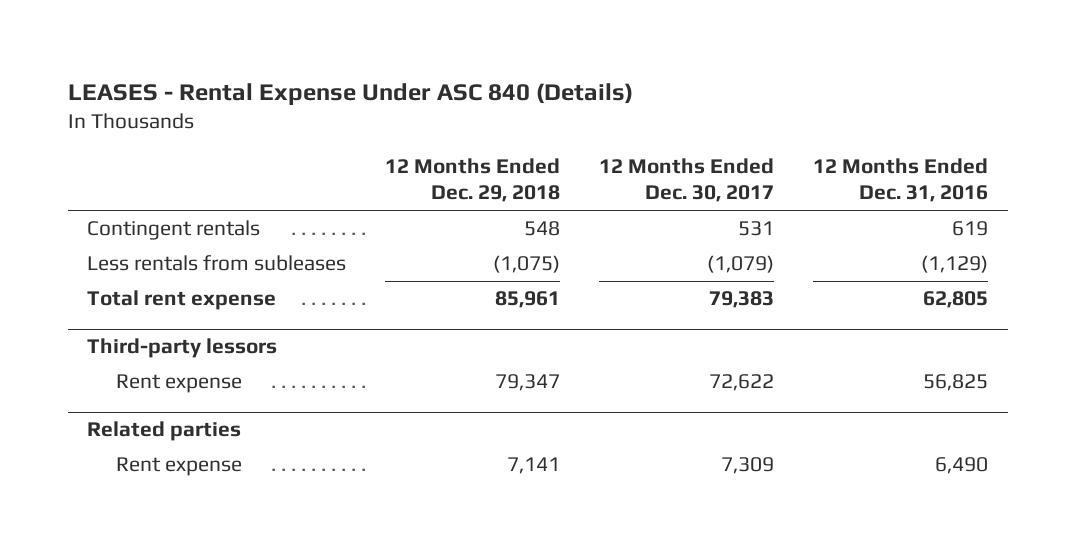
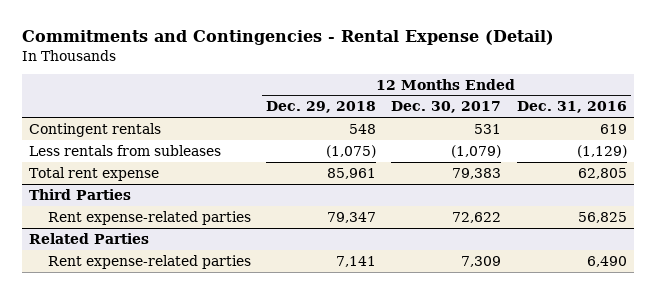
- LEASES - Rental Expense Under ASC 840 (Details)
+ Commitments and Contingencies - Rental Expense (Detail)
- Third-party lessors
- Rent expense | 79,347 | 72,622 | 56,825
- Related parties
- Rent expense | 7,141 | 7,309 | 6,490
+ Third Parties
+ Rent expense-related parties | 79,347 | 72,622 | 56,825
+ Related Parties
+ Rent expense-related parties | 7,141 | 7,309 | 6,490

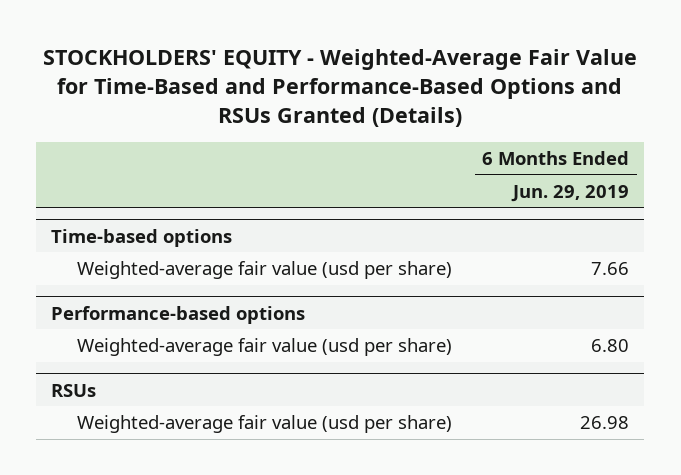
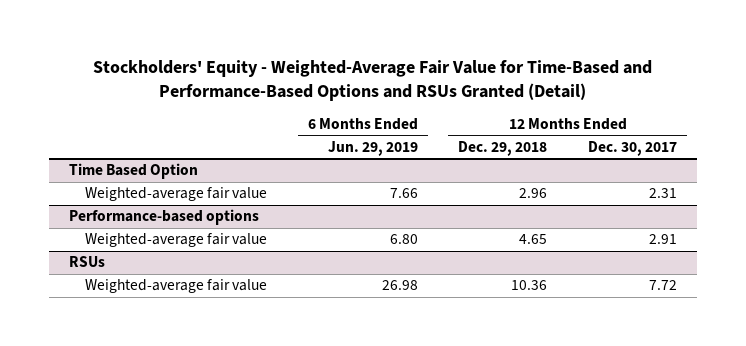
- STOCKHOLDERS' EQUITY - Weighted-Average Fair Value for Time-Based and Performance-Based Options and RSUs Granted (Details)
+ Stockholders' Equity - Weighted-Average Fair Value for Time-Based and Performance-Based Options and RSUs Granted (Detail)
- | 6 Months Ended Jun. 29, 2019
+ | 6 Months Ended Jun. 29, 2019 | 12 Months Ended Dec. 29, 2018 | 12 Months Ended Dec. 30, 2017
- Time-based options
- Weighted-average fair value (usd per share) | 7.66
+ Time Based Option
+ Weighted-average fair value | 7.66 | 2.96 | 2.31
@ Performance-based options
- Weighted-average fair value (usd per share) | 6.80
+ Weighted-average fair value | 6.80 | 4.65 | 2.91
@ RSUs
- Weighted-average fair value (usd per share) | 26.98
+ Weighted-average fair value | 26.98 | 10.36 | 7.72

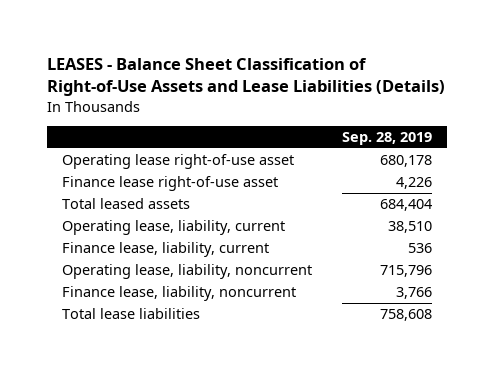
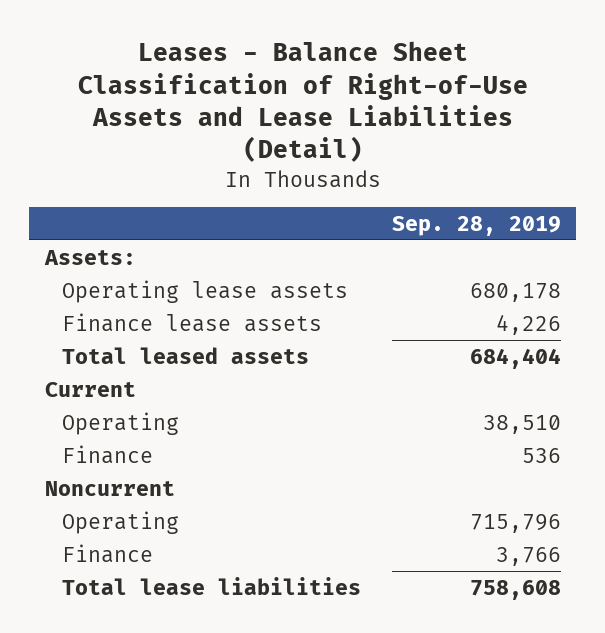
- LEASES - Balance Sheet Classification of Right-of-Use Assets and Lease Liabilities (Details)
+ Leases - Balance Sheet Classification of Right-of-Use Assets and Lease Liabilities (Detail)
- Operating lease right-of-use asset | 680,178
- Finance lease right-of-use asset | 4,226
+ Assets:
+ Operating lease assets | 680,178
+ Finance lease assets | 4,226
- Operating lease, liability, current | 38,510
- Finance lease, liability, current | 536
- Operating lease, liability, noncurrent | 715,796
- Finance lease, liability, noncurrent | 3,766
+ Current
+ Operating | 38,510
+ Finance | 536
+ Noncurrent
+ Operating | 715,796
+ Finance | 3,766

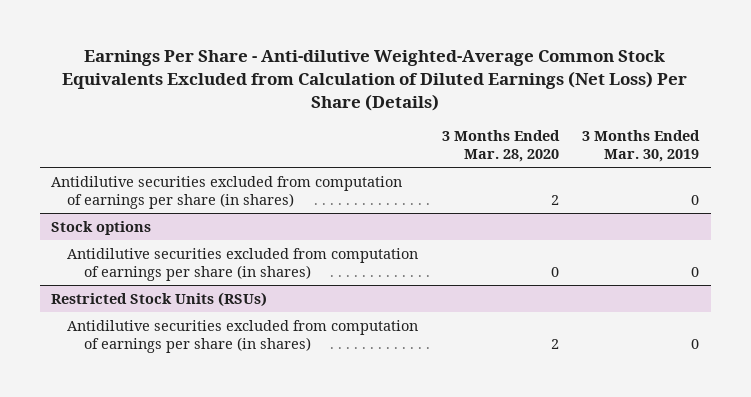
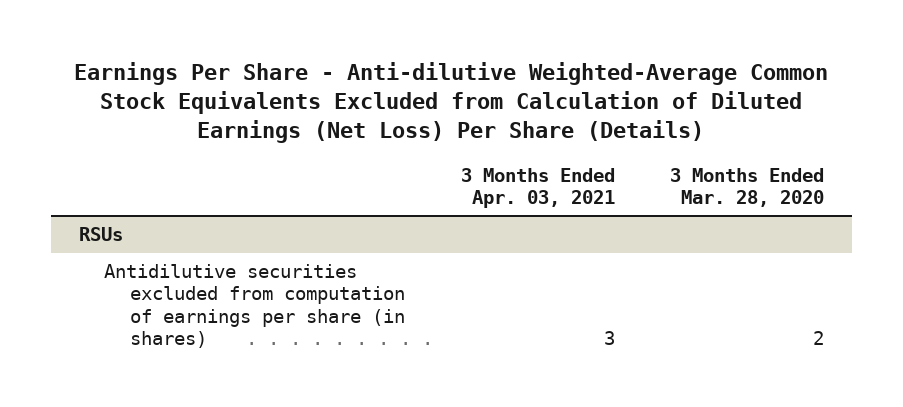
- | 3 Months Ended Mar. 28, 2020 | 3 Months Ended Mar. 30, 2019
+ | 3 Months Ended Apr. 03, 2021 | 3 Months Ended Mar. 28, 2020
- Antidilutive securities excluded from computation of earnings per share (in shares) | 2 | 0
- Stock options
- Antidilutive securities excluded from computation of earnings per share (in shares) | 0 | 0
- Restricted Stock Units (RSUs)
+ RSUs

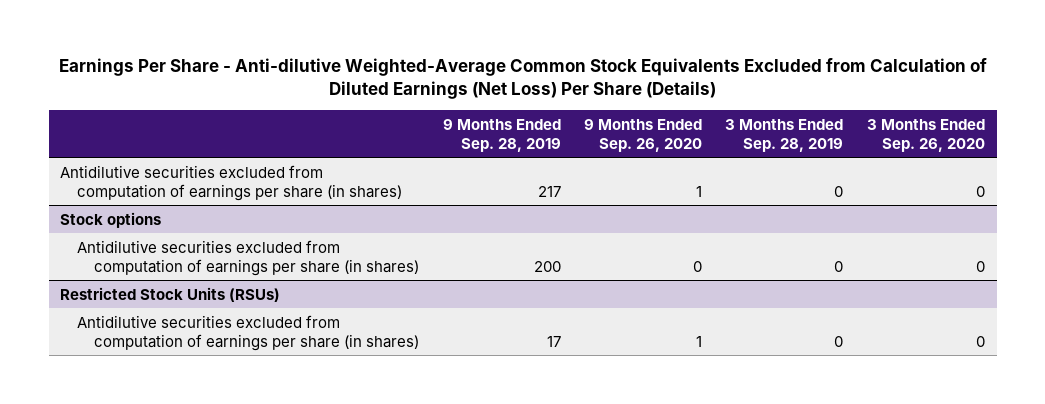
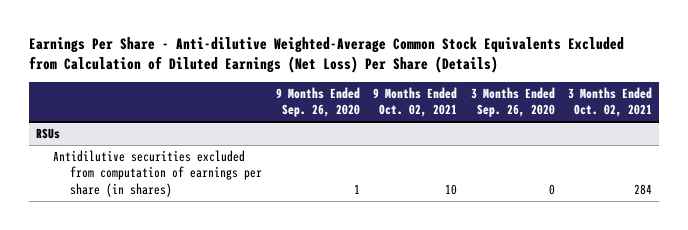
- | 9 Months Ended Sep. 28, 2019 | 9 Months Ended Sep. 26, 2020 | 3 Months Ended Sep. 28, 2019 | 3 Months Ended Sep. 26, 2020
+ | 9 Months Ended Sep. 26, 2020 | 9 Months Ended Oct. 02, 2021 | 3 Months Ended Sep. 26, 2020 | 3 Months Ended Oct. 02, 2021
- Antidilutive securities excluded from computation of earnings per share (in shares) | 217 | 1 | 0 | 0
- Stock options
- Antidilutive securities excluded from computation of earnings per share (in shares) | 200 | 0 | 0 | 0
- Restricted Stock Units (RSUs)
+ RSUs

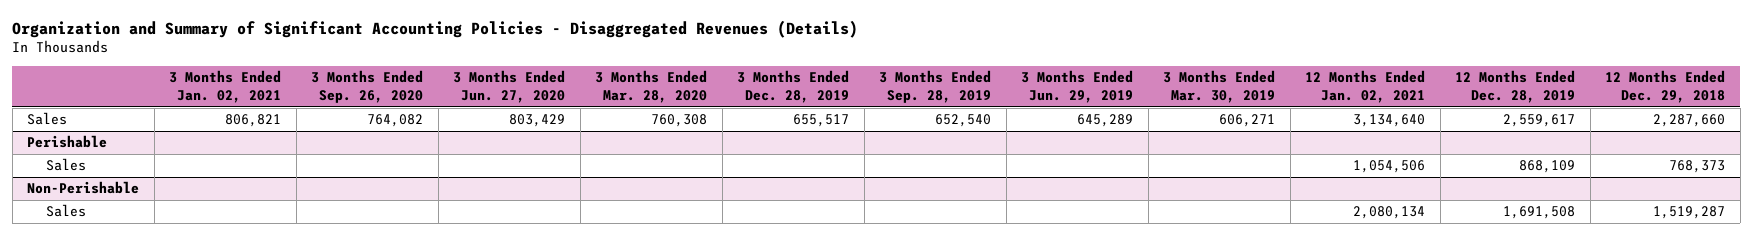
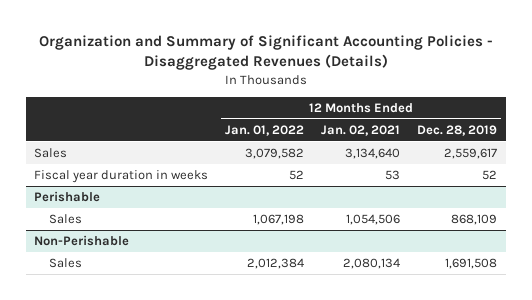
- | 3 Months Ended Jan. 02, 2021 | 3 Months Ended Sep. 26, 2020 | 3 Months Ended Jun. 27, 2020 | 3 Months Ended Mar. 28, 2020 | 3 Months Ended Dec. 28, 2019 | 3 Months Ended Sep. 28, 2019 | 3 Months Ended Jun. 29, 2019 | 3 Months Ended Mar. 30, 2019 | 12 Months Ended Jan. 02, 2021 | 12 Months Ended Dec. 28, 2019 | 12 Months Ended Dec. 29, 2018
+ | 12 Months Ended Jan. 01, 2022 | 12 Months Ended Jan. 02, 2021 | 12 Months Ended Dec. 28, 2019
+ Fiscal year duration in weeks | 52 | 53 | 52

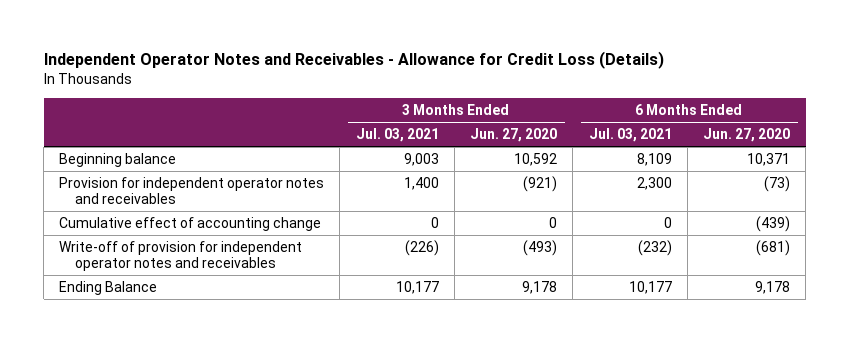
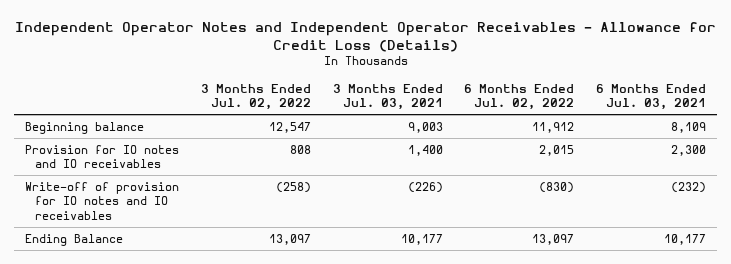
- Independent Operator Notes and Receivables - Allowance for Credit Loss (Details)
+ Independent Operator Notes and Independent Operator Receivables - Allowance for Credit Loss (Details)
- | 3 Months Ended Jul. 03, 2021 | 3 Months Ended Jun. 27, 2020 | 6 Months Ended Jul. 03, 2021 | 6 Months Ended Jun. 27, 2020
+ | 3 Months Ended Jul. 02, 2022 | 3 Months Ended Jul. 03, 2021 | 6 Months Ended Jul. 02, 2022 | 6 Months Ended Jul. 03, 2021
- Provision for independent operator notes and receivables | 1,400 | (921) | 2,300 | (73)
- Cumulative effect of accounting change | 0 | 0 | 0 | (439)
- Write-off of provision for independent operator notes and receivables | (226) | (493) | (232) | (681)
+ Provision for IO notes and IO receivables | 808 | 1,400 | 2,015 | 2,300
+ Write-off of provision for IO notes and IO receivables | (258) | (226) | (830) | (232)

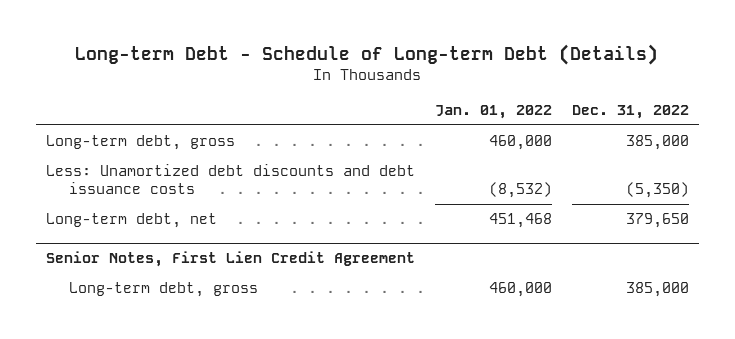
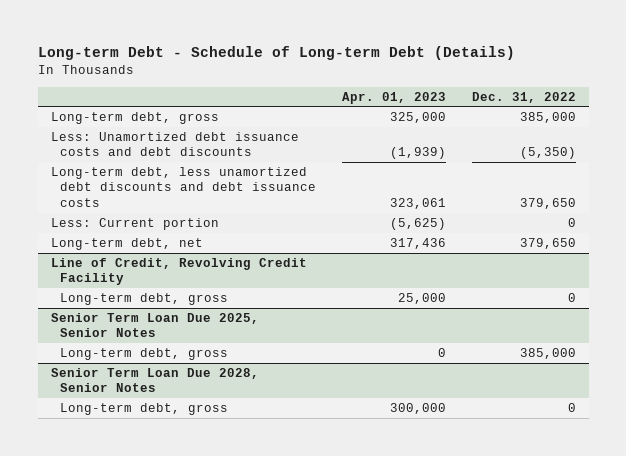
- | Jan. 01, 2022 | Dec. 31, 2022
+ | Apr. 01, 2023 | Dec. 31, 2022
- Less: Unamortized debt discounts and debt issuance costs | (8,532) | (5,350)
+ Less: Unamortized debt issuance costs and debt discounts | (1,939) | (5,350)
+ Long-term debt, less unamortized debt discounts and debt issuance costs | 323,061 | 379,650
+ Less: Current portion | (5,625) | 0
- Senior Notes, First Lien Credit Agreement
+ Line of Credit, Revolving Credit Facility
+ Long-term debt, gross | 25,000 | 0
+ Senior Term Loan Due 2025, Senior Notes
+ Senior Term Loan Due 2028, Senior Notes
+ Long-term debt, gross | 300,000 | 0

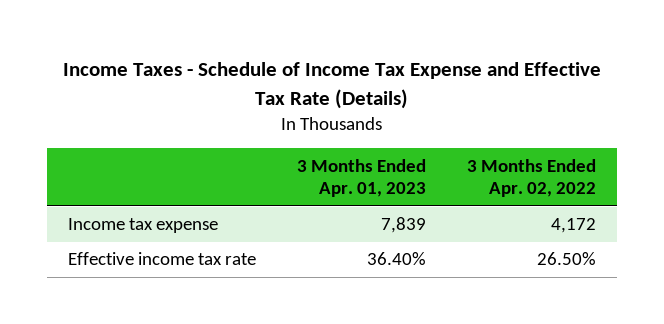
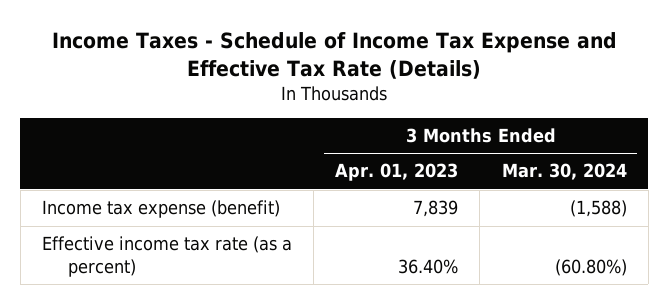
- | 3 Months Ended Apr. 01, 2023 | 3 Months Ended Apr. 02, 2022
+ | 3 Months Ended Apr. 01, 2023 | 3 Months Ended Mar. 30, 2024
- Income tax expense | 7,839 | 4,172
- Effective income tax rate | 36.40% | 26.50%
+ Income tax expense (benefit) | 7,839 | (1,588)
+ Effective income tax rate (as a percent) | 36.40% | (60.80%)

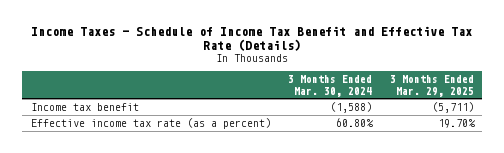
- Income Taxes - Schedule of Income Tax Expense and Effective Tax Rate (Details)
+ Income Taxes - Schedule of Income Tax Benefit and Effective Tax Rate (Details)
- | 3 Months Ended Apr. 01, 2023 | 3 Months Ended Mar. 30, 2024
+ | 3 Months Ended Mar. 30, 2024 | 3 Months Ended Mar. 29, 2025
- Income tax expense (benefit) | 7,839 | (1,588)
- Effective income tax rate (as a percent) | 36.40% | (60.80%)
+ Income tax benefit | (1,588) | (5,711)
+ Effective income tax rate (as a percent) | 60.80% | 19.70%

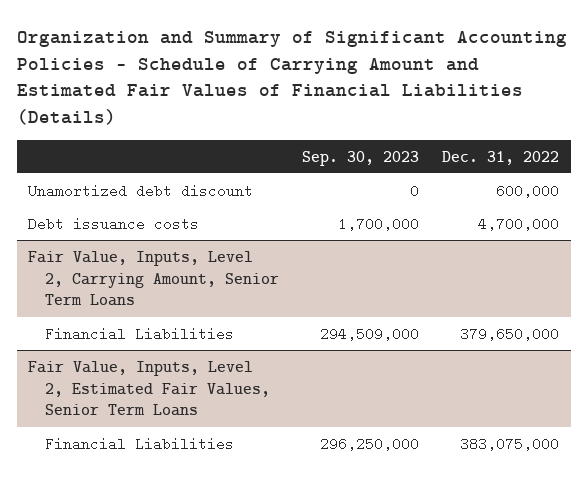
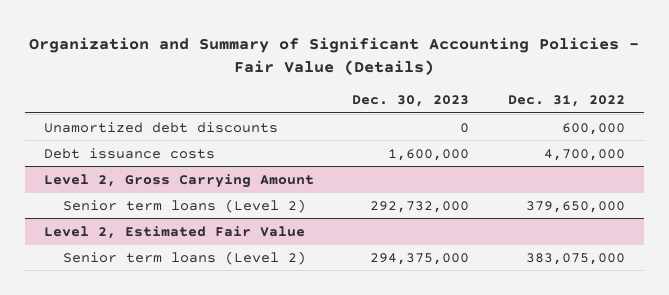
- Organization and Summary of Significant Accounting Policies - Schedule of Carrying Amount and Estimated Fair Values of Financial Liabilities (Details)
+ Organization and Summary of Significant Accounting Policies - Fair Value (Details)
- | Sep. 30, 2023 | Dec. 31, 2022
+ | Dec. 30, 2023 | Dec. 31, 2022
- Unamortized debt discount | 0 | 600,000
+ Unamortized debt discounts | 0 | 600,000
- Fair Value, Inputs, Level 2, Carrying Amount, Senior Term Loans
- Financial Liabilities | 294,509,000 | 379,650,000
- Fair Value, Inputs, Level 2, Estimated Fair Values, Senior Term Loans
- Financial Liabilities | 296,250,000 | 383,075,000
+ Level 2, Gross Carrying Amount
+ Senior term loans (Level 2) | 292,732,000 | 379,650,000
+ Level 2, Estimated Fair Value
+ Senior term loans (Level 2) | 294,375,000 | 383,075,000

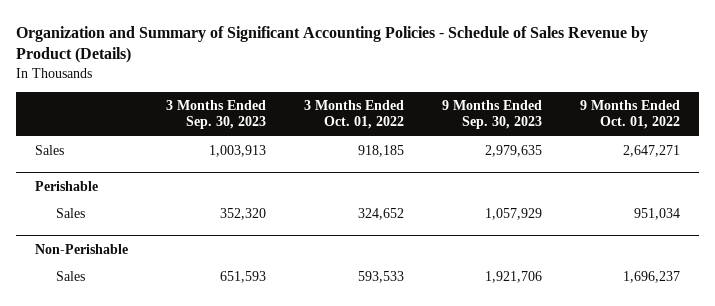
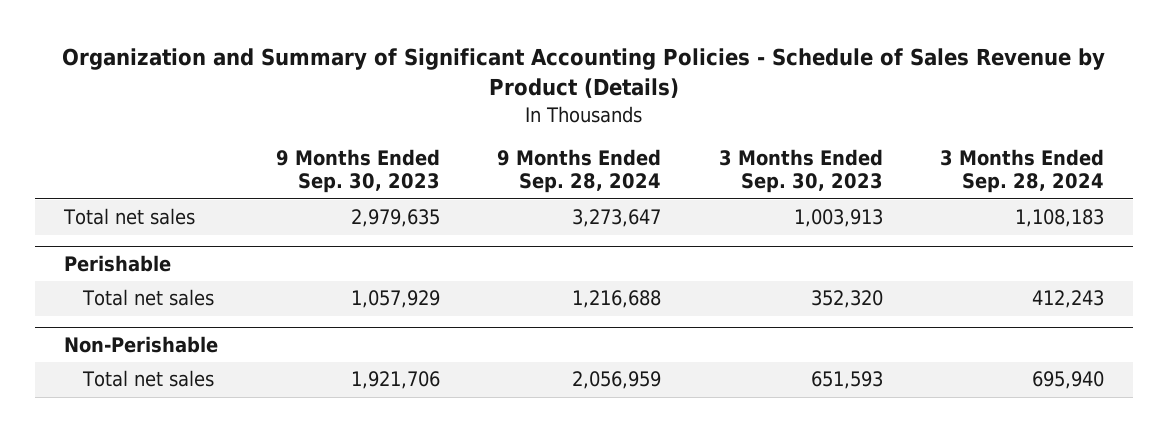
- | 3 Months Ended Sep. 30, 2023 | 3 Months Ended Oct. 01, 2022 | 9 Months Ended Sep. 30, 2023 | 9 Months Ended Oct. 01, 2022
+ | 9 Months Ended Sep. 30, 2023 | 9 Months Ended Sep. 28, 2024 | 3 Months Ended Sep. 30, 2023 | 3 Months Ended Sep. 28, 2024
- Sales | 1,003,913 | 918,185 | 2,979,635 | 2,647,271
+ Total net sales | 2,979,635 | 3,273,647 | 1,003,913 | 1,108,183
@ Perishable
- Sales | 352,320 | 324,652 | 1,057,929 | 951,034
+ Total net sales | 1,057,929 | 1,216,688 | 352,320 | 412,243
@ Non-Perishable
- Sales | 651,593 | 593,533 | 1,921,706 | 1,696,237
+ Total net sales | 1,921,706 | 2,056,959 | 651,593 | 695,940

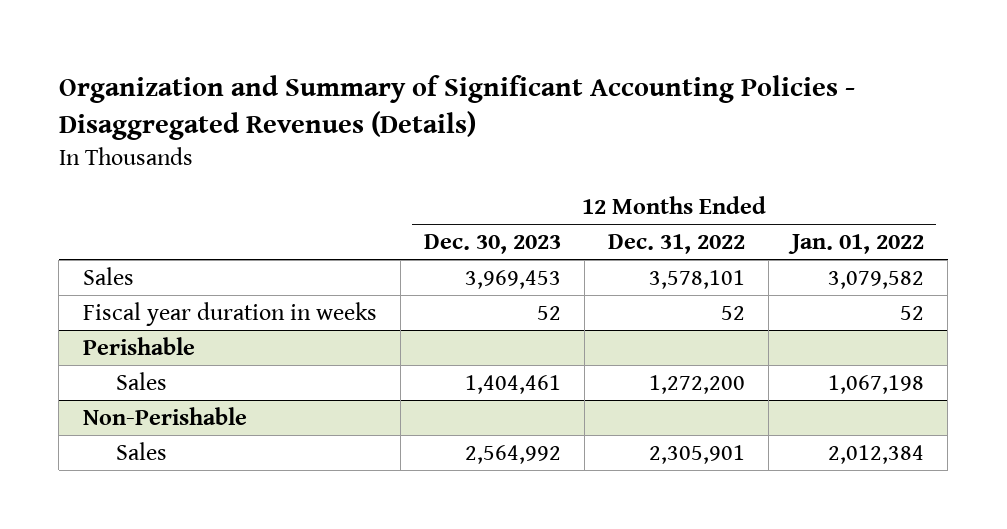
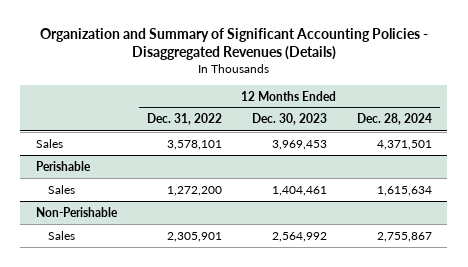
- | 12 Months Ended Dec. 30, 2023 | 12 Months Ended Dec. 31, 2022 | 12 Months Ended Jan. 01, 2022
+ | 12 Months Ended Dec. 31, 2022 | 12 Months Ended Dec. 30, 2023 | 12 Months Ended Dec. 28, 2024
- Fiscal year duration in weeks | 52 | 52 | 52

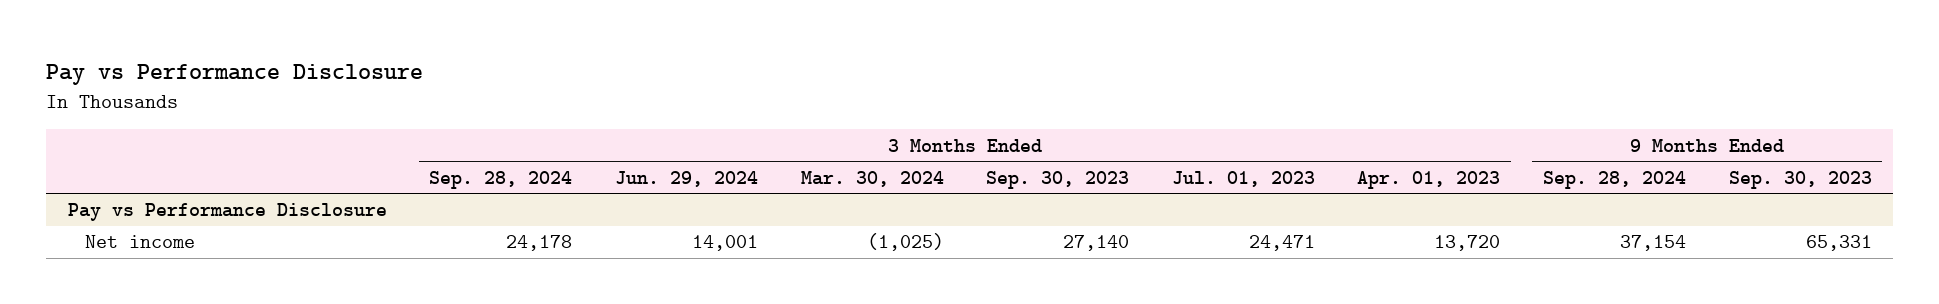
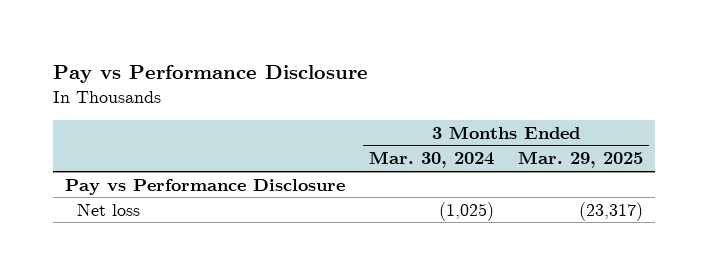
- | 3 Months Ended Sep. 28, 2024 | 3 Months Ended Jun. 29, 2024 | 3 Months Ended Mar. 30, 2024 | 3 Months Ended Sep. 30, 2023 | 3 Months Ended Jul. 01, 2023 | 3 Months Ended Apr. 01, 2023 | 9 Months Ended Sep. 28, 2024 | 9 Months Ended Sep. 30, 2023
+ | 3 Months Ended Mar. 30, 2024 | 3 Months Ended Mar. 29, 2025
- Net income | 24,178 | 14,001 | (1,025) | 27,140 | 24,471 | 13,720 | 37,154 | 65,331
+ Net loss | (1,025) | (23,317)

